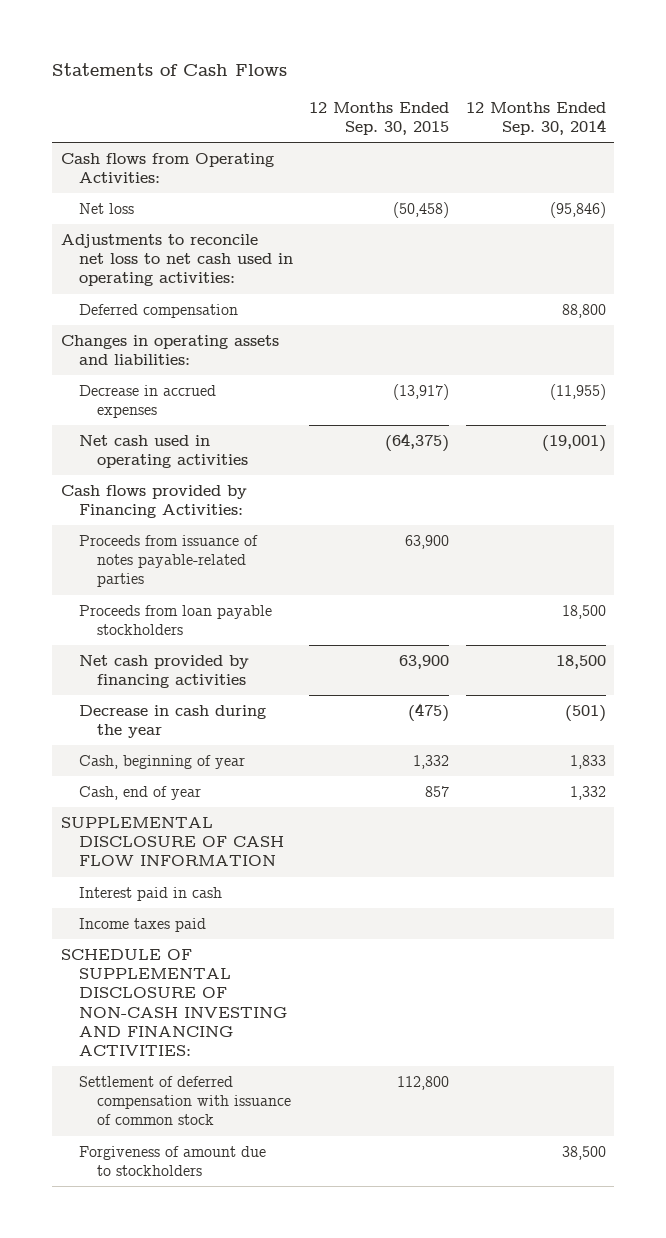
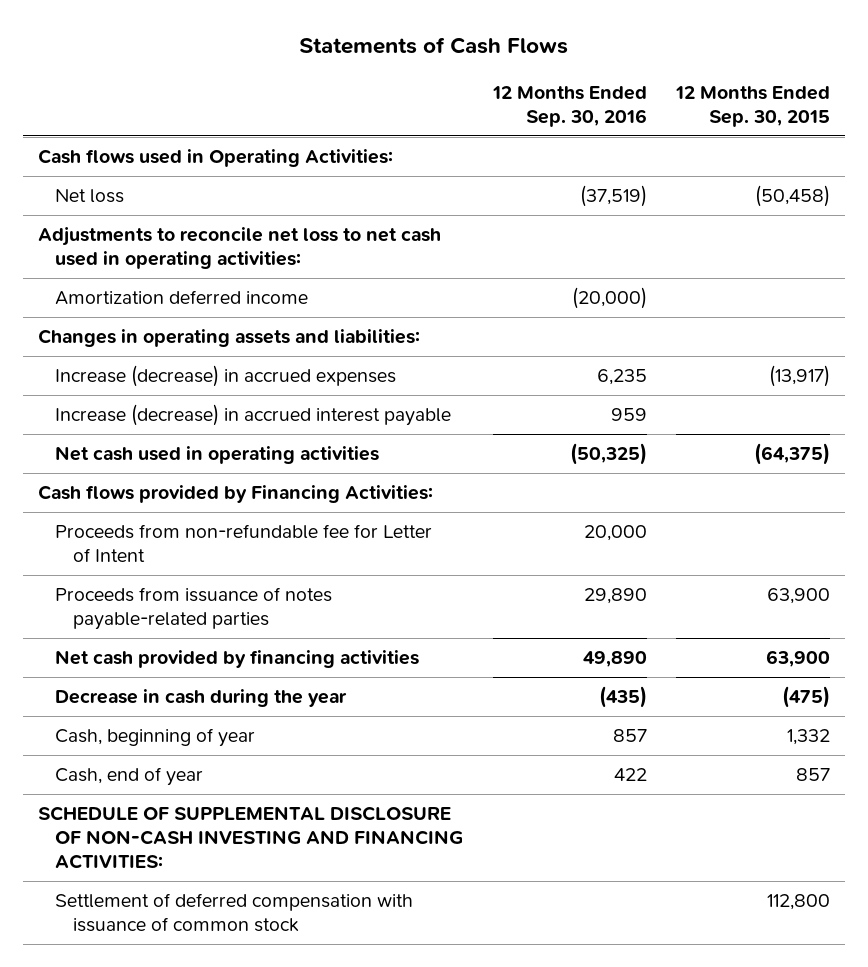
- | 12 Months Ended Sep. 30, 2015 | 12 Months Ended Sep. 30, 2014
+ | 12 Months Ended Sep. 30, 2016 | 12 Months Ended Sep. 30, 2015
- Cash flows from Operating Activities:
+ Cash flows used in Operating Activities:
- Deferred compensation | | 88,800
+ Amortization deferred income | (20,000) |
- Decrease in accrued expenses | (13,917) | (11,955)
+ Increase (decrease) in accrued expenses | 6,235 | (13,917)
+ Increase (decrease) in accrued interest payable | 959 |
+ Proceeds from non-refundable fee for Letter of Intent | 20,000 |
- Proceeds from loan payable stockholders | | 18,500
- SUPPLEMENTAL DISCLOSURE OF CASH FLOW INFORMATION
- Interest paid in cash
- Income taxes paid
- Forgiveness of amount due to stockholders | | 38,500

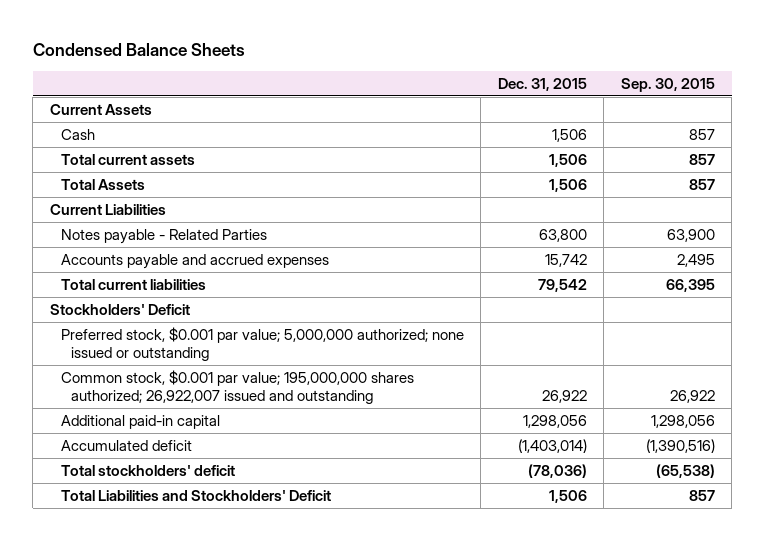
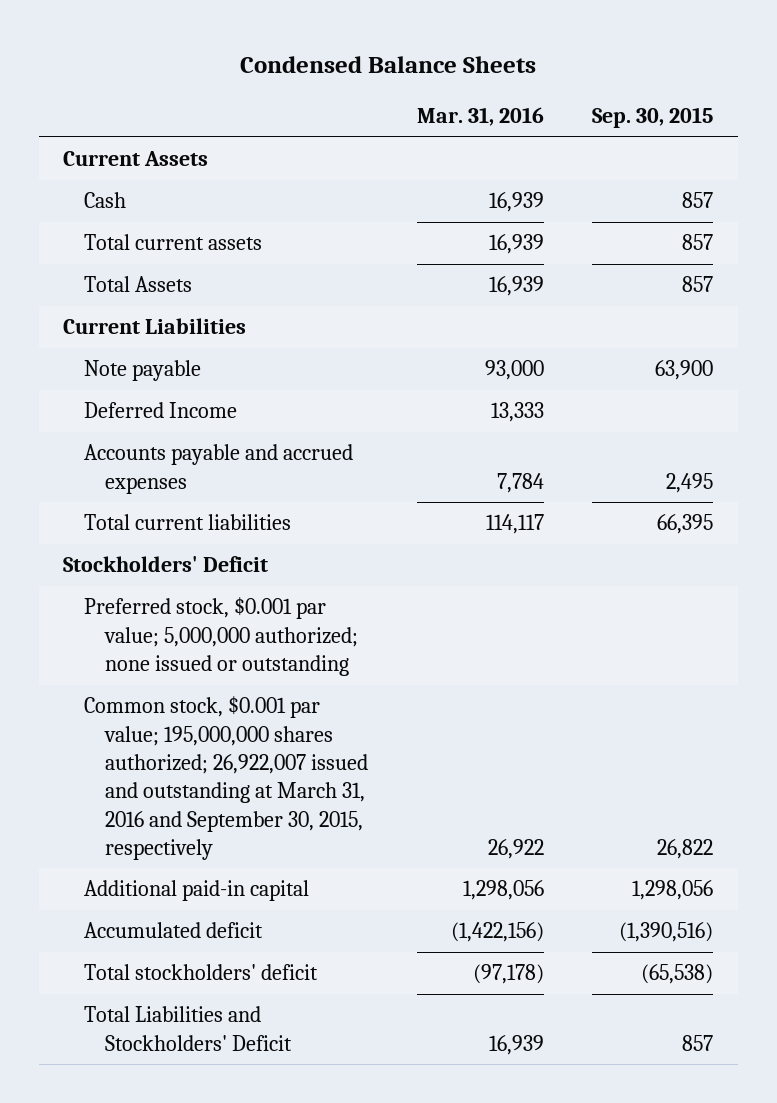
- | Dec. 31, 2015 | Sep. 30, 2015
+ | Mar. 31, 2016 | Sep. 30, 2015
- Notes payable - Related Parties | 63,800 | 63,900
+ Note payable | 93,000 | 63,900
+ Deferred Income | 13,333 |
- Common stock, $0.001 par value; 195,000,000 shares authorized; 26,922,007 issued and outstanding | 26,922 | 26,922
+ Common stock, $0.001 par value; 195,000,000 shares authorized; 26,922,007 issued and outstanding at March 31, 2016 and September 30, 2015, respectively | 26,922 | 26,822

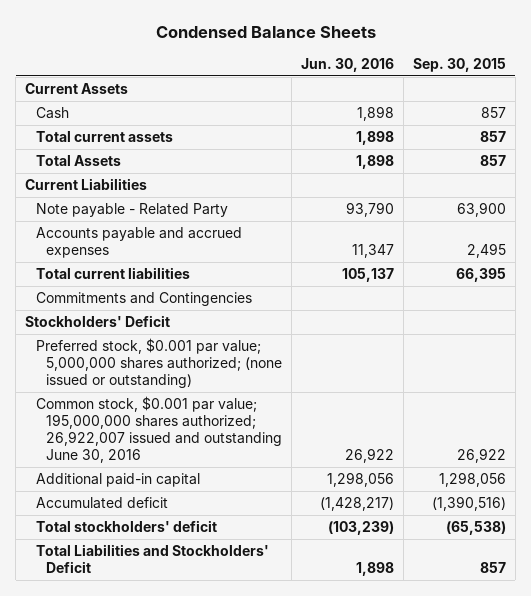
- | Mar. 31, 2016 | Sep. 30, 2015
+ | Jun. 30, 2016 | Sep. 30, 2015
- Note payable | 93,000 | 63,900
- Deferred Income | 13,333 |
+ Note payable - Related Party | 93,790 | 63,900
+ Commitments and Contingencies
- Preferred stock, $0.001 par value; 5,000,000 authorized; none issued or outstanding
- Common stock, $0.001 par value; 195,000,000 shares authorized; 26,922,007 issued and outstanding at March 31, 2016 and September 30, 2015, respectively | 26,922 | 26,822
+ Preferred stock, $0.001 par value; 5,000,000 shares authorized; (none issued or outstanding)
+ Common stock, $0.001 par value; 195,000,000 shares authorized; 26,922,007 issued and outstanding June 30, 2016 | 26,922 | 26,922

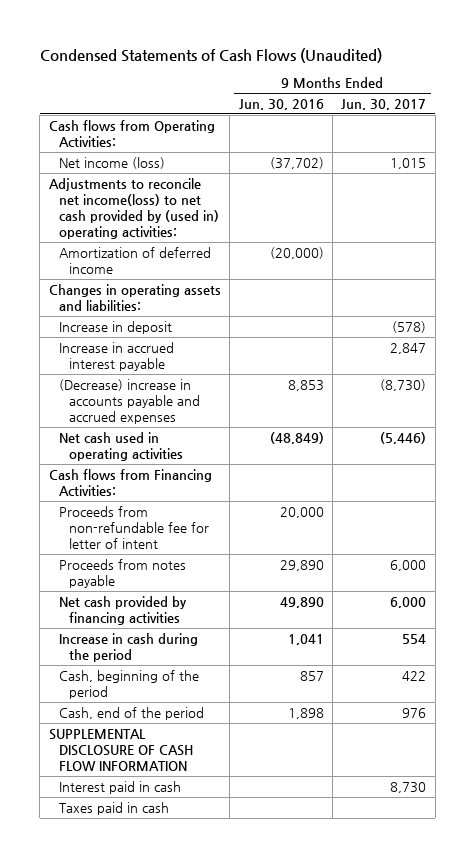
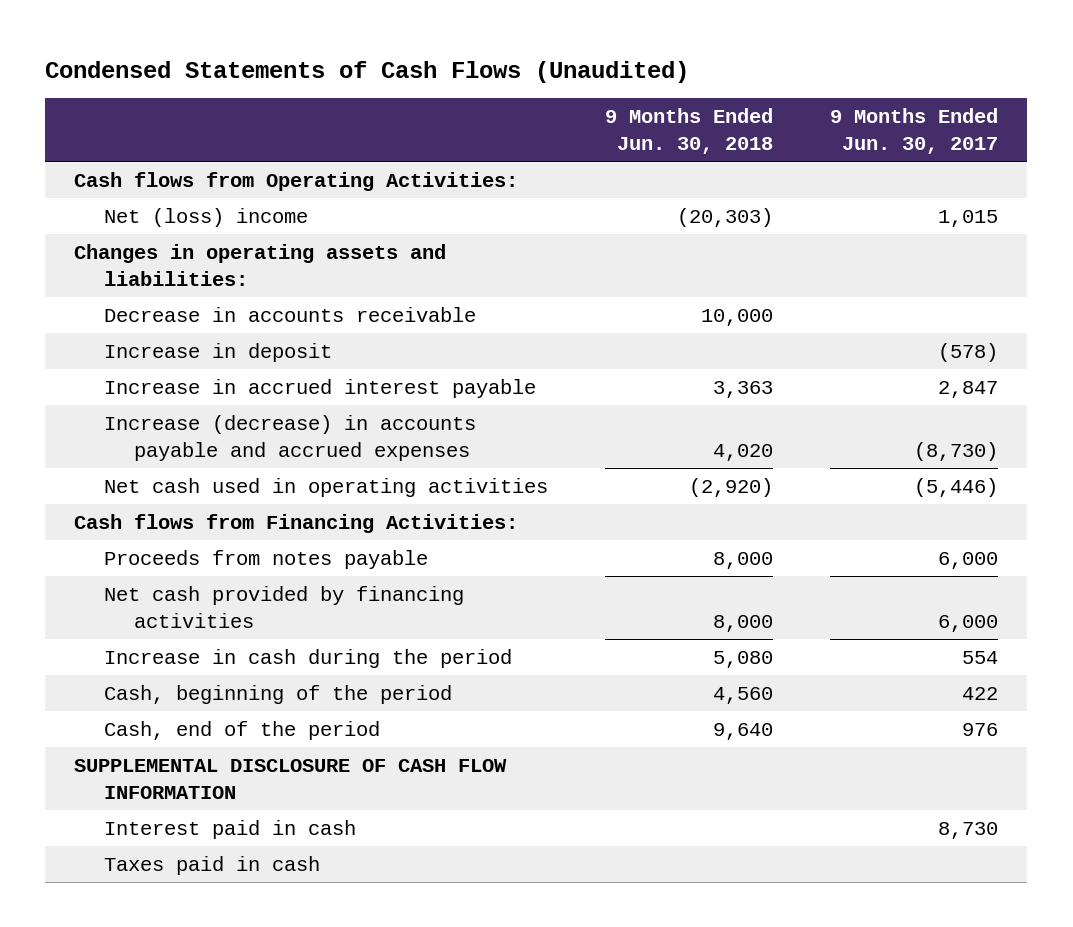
- | 9 Months Ended Jun. 30, 2016 | 9 Months Ended Jun. 30, 2017
+ | 9 Months Ended Jun. 30, 2018 | 9 Months Ended Jun. 30, 2017
- Net income (loss) | (37,702) | 1,015
- Adjustments to reconcile net income(loss) to net cash provided by (used in) operating activities:
- Amortization of deferred income | (20,000) |
+ Net (loss) income | (20,303) | 1,015
+ Decrease in accounts receivable | 10,000 |
- (Decrease) increase in accounts payable and accrued expenses | 8,853 | (8,730)
+ Increase (decrease) in accounts payable and accrued expenses | 4,020 | (8,730)
- Proceeds from non-refundable fee for letter of intent | 20,000 |

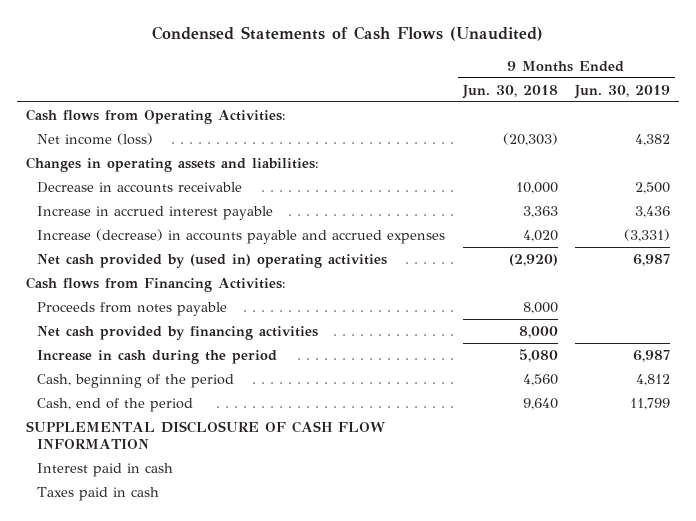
- | 9 Months Ended Jun. 30, 2018 | 9 Months Ended Jun. 30, 2017
+ | 9 Months Ended Jun. 30, 2018 | 9 Months Ended Jun. 30, 2019
- Net (loss) income | (20,303) | 1,015
+ Net income (loss) | (20,303) | 4,382
- Increase in deposit | | (578)
- Net cash used in operating activities | (2,920) | (5,446)
+ Net cash provided by (used in) operating activities | (2,920) | 6,987

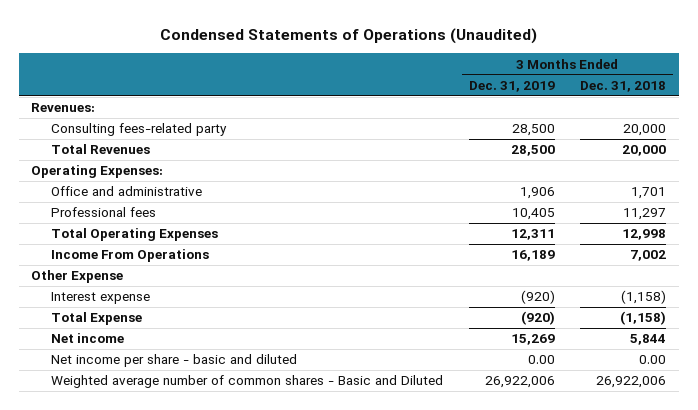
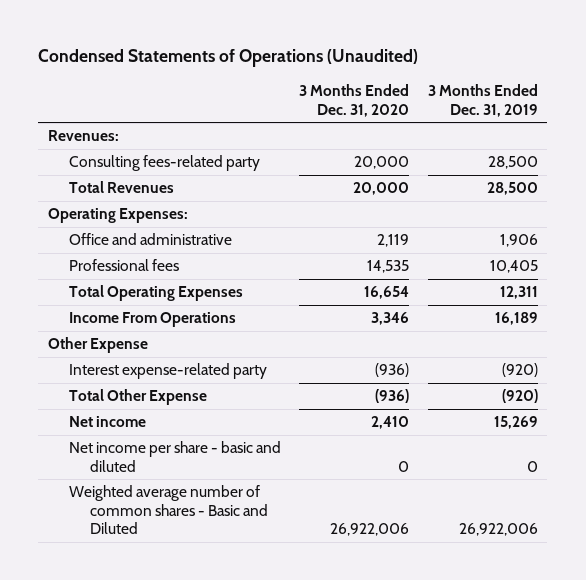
- | 3 Months Ended Dec. 31, 2019 | 3 Months Ended Dec. 31, 2018
+ | 3 Months Ended Dec. 31, 2020 | 3 Months Ended Dec. 31, 2019
- Interest expense | (920) | (1,158)
- Total Expense | (920) | (1,158)
+ Interest expense-related party | (936) | (920)
+ Total Other Expense | (936) | (920)
- Net income per share - basic and diluted | 0.00 | 0.00
+ Net income per share - basic and diluted | 0 | 0

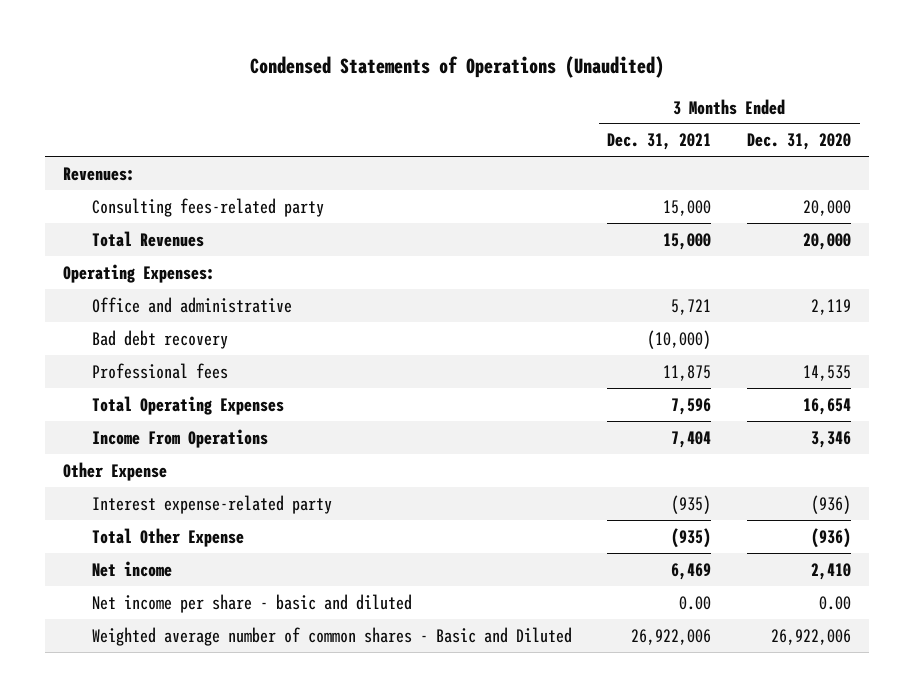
- | 3 Months Ended Dec. 31, 2020 | 3 Months Ended Dec. 31, 2019
+ | 3 Months Ended Dec. 31, 2021 | 3 Months Ended Dec. 31, 2020
+ Bad debt recovery | (10,000) |
- Net income per share - basic and diluted | 0 | 0
+ Net income per share - basic and diluted | 0.00 | 0.00

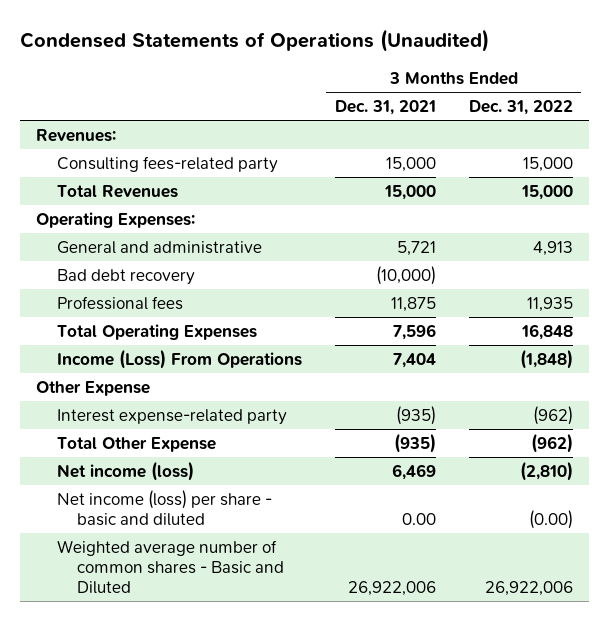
- | 3 Months Ended Dec. 31, 2021 | 3 Months Ended Dec. 31, 2020
+ | 3 Months Ended Dec. 31, 2021 | 3 Months Ended Dec. 31, 2022
- Office and administrative | 5,721 | 2,119
+ General and administrative | 5,721 | 4,913
- Income From Operations | 7,404 | 3,346
+ Income (Loss) From Operations | 7,404 | (1,848)
- Net income | 6,469 | 2,410
- Net income per share - basic and diluted | 0.00 | 0.00
+ Net income (loss) | 6,469 | (2,810)
+ Net income (loss) per share - basic and diluted | 0.00 | (0.00)

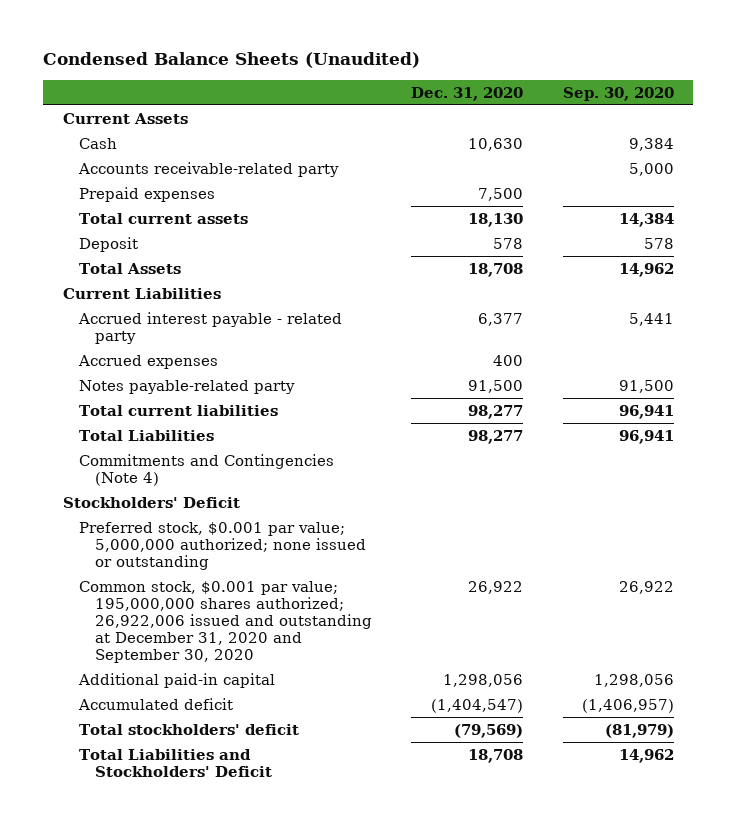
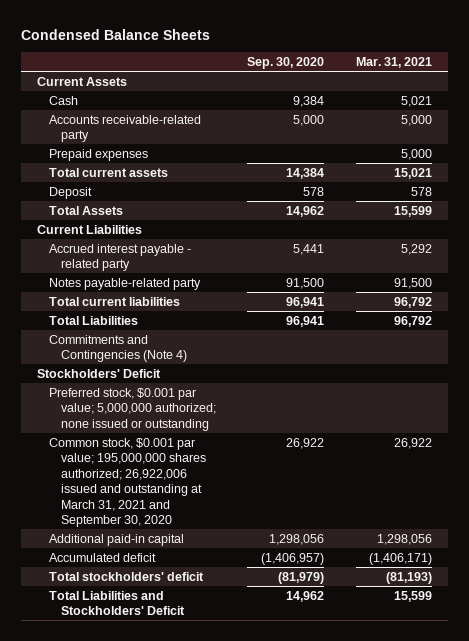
- Condensed Balance Sheets (Unaudited)
+ Condensed Balance Sheets
- | Dec. 31, 2020 | Sep. 30, 2020
+ | Sep. 30, 2020 | Mar. 31, 2021
- Accrued expenses | 400 |
- Common stock, $0.001 par value; 195,000,000 shares authorized; 26,922,006 issued and outstanding at December 31, 2020 and September 30, 2020 | 26,922 | 26,922
+ Common stock, $0.001 par value; 195,000,000 shares authorized; 26,922,006 issued and outstanding at March 31, 2021 and September 30, 2020 | 26,922 | 26,922

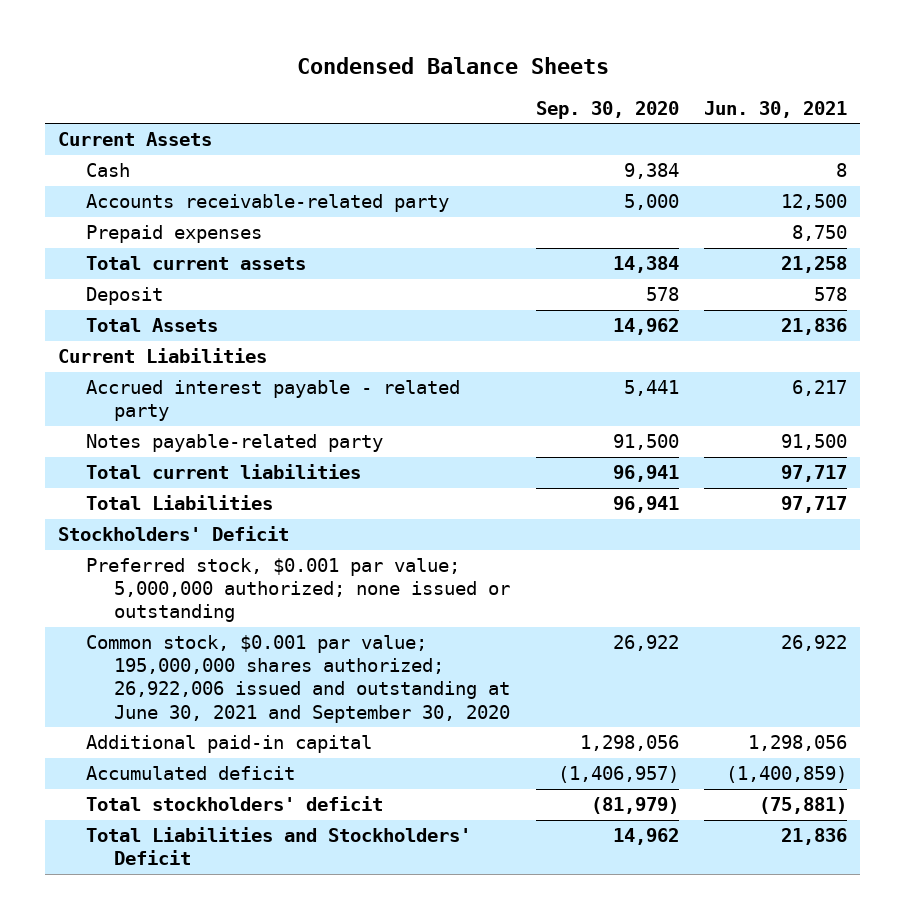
- | Sep. 30, 2020 | Mar. 31, 2021
+ | Sep. 30, 2020 | Jun. 30, 2021
- Commitments and Contingencies (Note 4)
- Common stock, $0.001 par value; 195,000,000 shares authorized; 26,922,006 issued and outstanding at March 31, 2021 and September 30, 2020 | 26,922 | 26,922
+ Common stock, $0.001 par value; 195,000,000 shares authorized; 26,922,006 issued and outstanding at June 30, 2021 and September 30, 2020 | 26,922 | 26,922

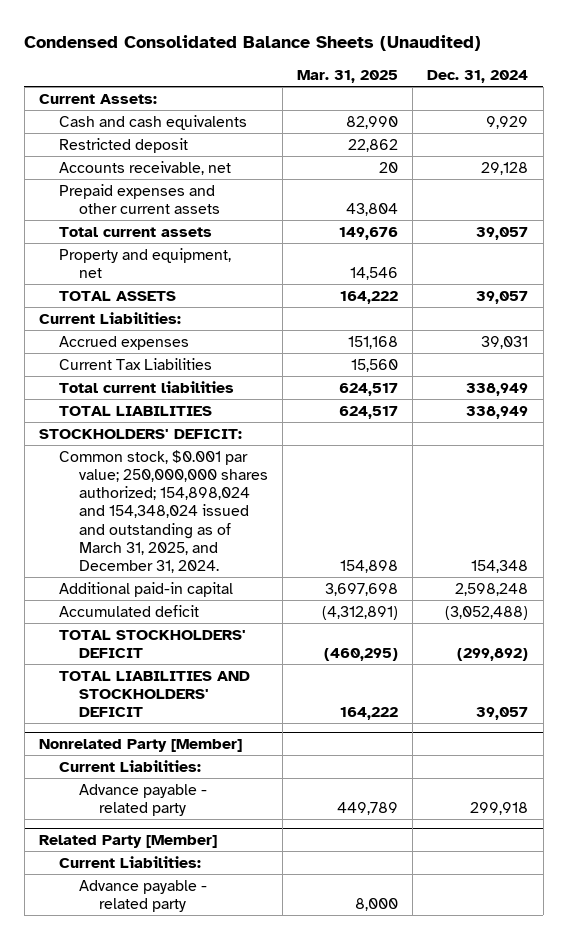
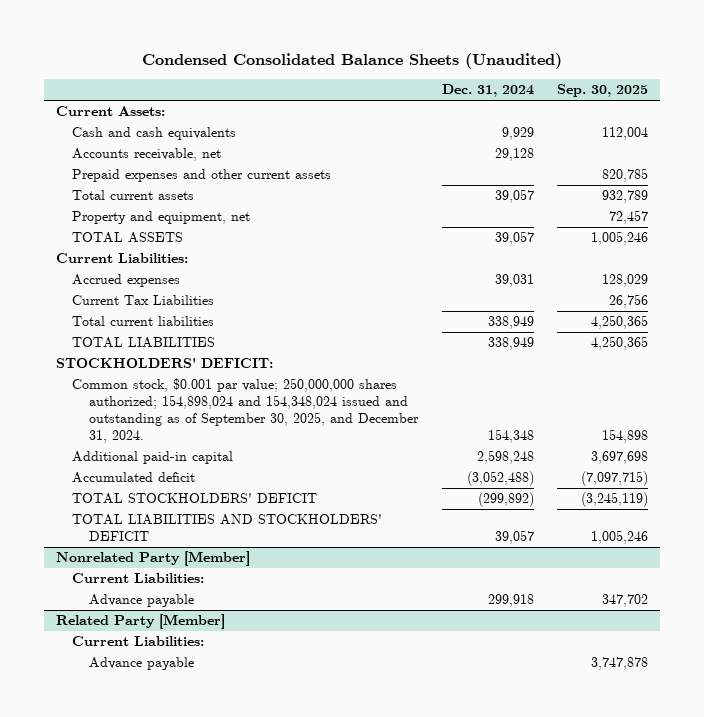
- | Mar. 31, 2025 | Dec. 31, 2024
+ | Dec. 31, 2024 | Sep. 30, 2025
- Restricted deposit | 22,862 |
- Common stock, $0.001 par value; 250,000,000 shares authorized; 154,898,024 and 154,348,024 issued and outstanding as of March 31, 2025, and December 31, 2024. | 154,898 | 154,348
+ Common stock, $0.001 par value; 250,000,000 shares authorized; 154,898,024 and 154,348,024 issued and outstanding as of September 30, 2025, and December 31, 2024. | 154,348 | 154,898
@ Nonrelated Party [Member]
- Advance payable - related party | 449,789 | 299,918
+ Advance payable | 299,918 | 347,702
@ Related Party [Member]
- Advance payable - related party | 8,000 |
+ Advance payable | | 3,747,878

